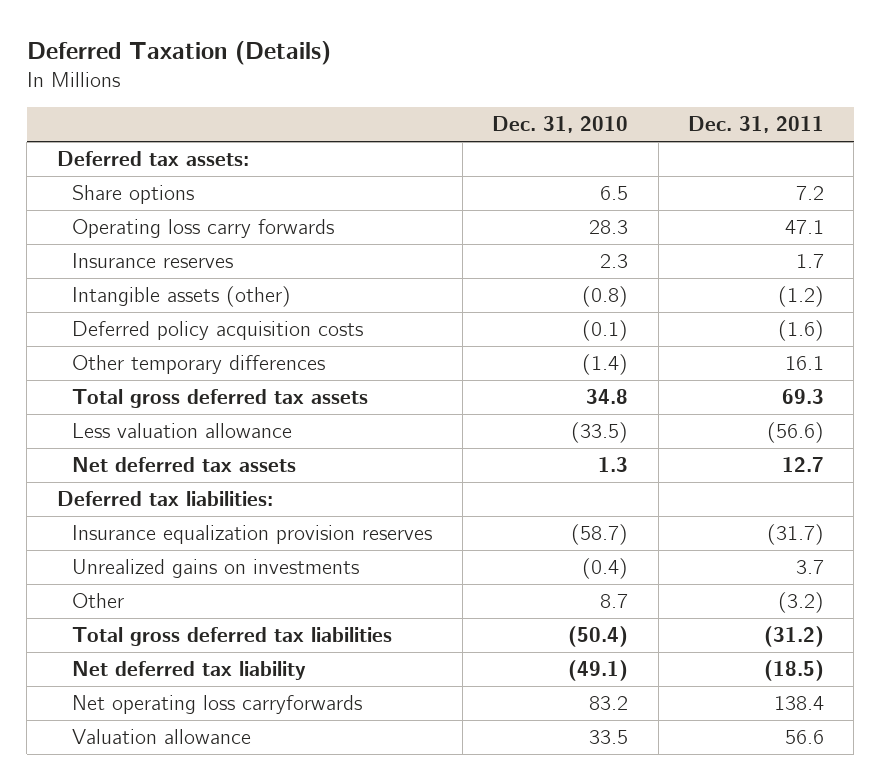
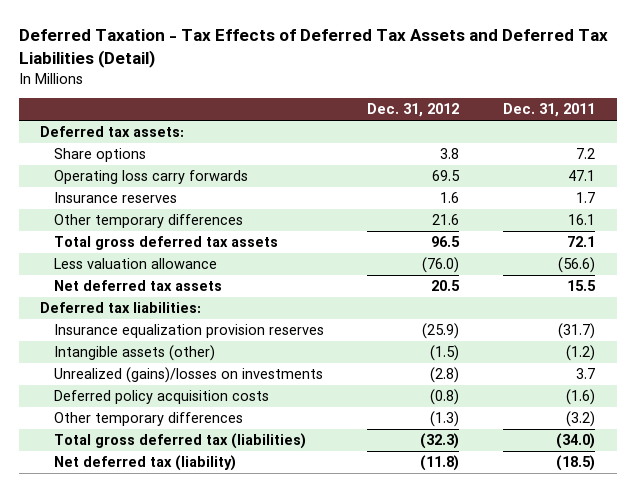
- Deferred Taxation (Details)
+ Deferred Taxation - Tax Effects of Deferred Tax Assets and Deferred Tax Liabilities (Detail)
- | Dec. 31, 2010 | Dec. 31, 2011
+ | Dec. 31, 2012 | Dec. 31, 2011
- Total gross deferred tax assets | 34.8 | 69.3
+ Total gross deferred tax assets | 96.5 | 72.1
- Net deferred tax assets | 1.3 | 12.7
+ Net deferred tax assets | 20.5 | 15.5
- Unrealized gains on investments | (0.4) | 3.7
- Other | 8.7 | (3.2)
- Total gross deferred tax liabilities | (50.4) | (31.2)
- Net deferred tax liability | (49.1) | (18.5)
- Net operating loss carryforwards | 83.2 | 138.4
- Valuation allowance | 33.5 | 56.6
moved down: Intangible assets (other) | (1.5) | (1.2)
+ Unrealized (gains)/losses on investments | (2.8) | 3.7
moved down: Deferred policy acquisition costs | (0.8) | (1.6)
+ Other temporary differences | (1.3) | (3.2)
+ Total gross deferred tax (liabilities) | (32.3) | (34.0)
+ Net deferred tax (liability) | (11.8) | (18.5)

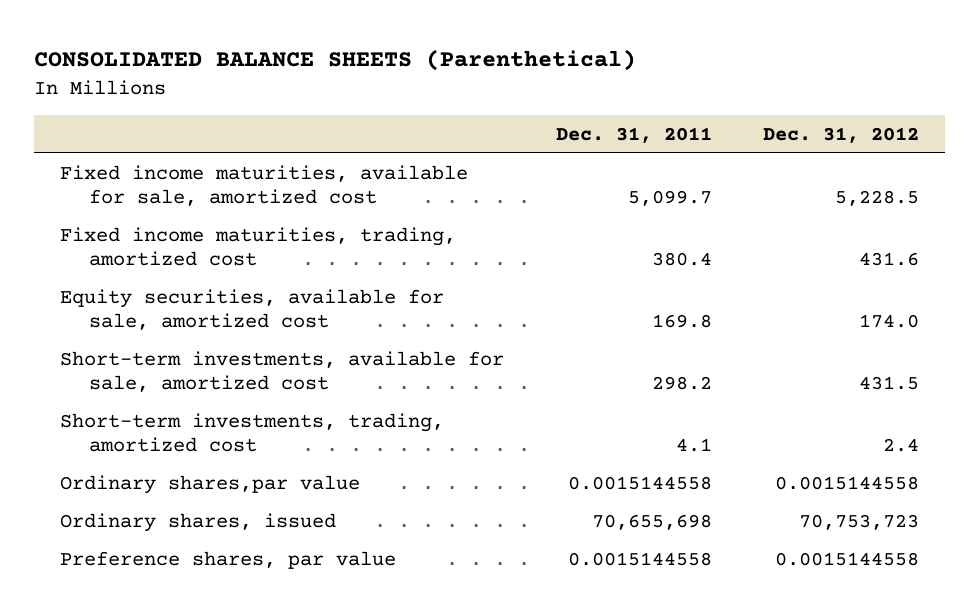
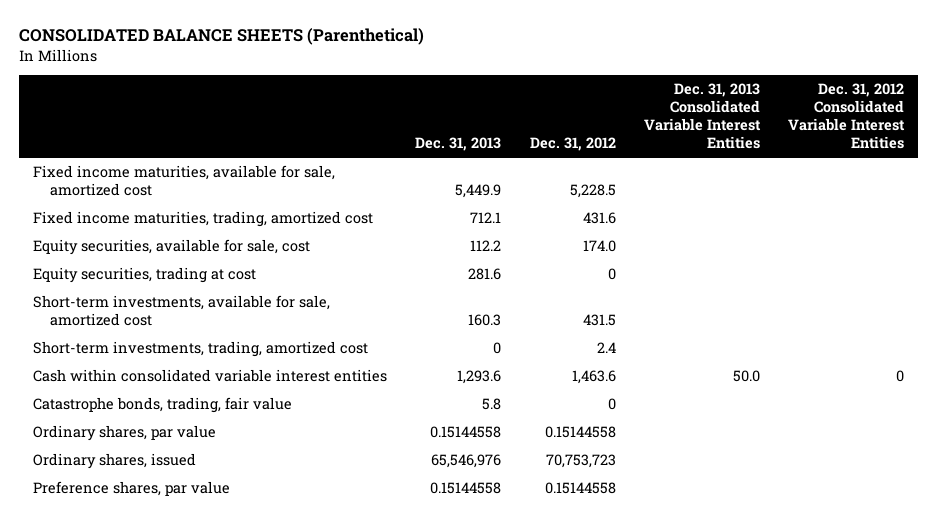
- | Dec. 31, 2011 | Dec. 31, 2012
+ | Dec. 31, 2013 | Dec. 31, 2012 | Dec. 31, 2013 Consolidated Variable Interest Entities | Dec. 31, 2012 Consolidated Variable Interest Entities
- Equity securities, available for sale, amortized cost | 169.8 | 174.0
+ Equity securities, available for sale, cost | 112.2 | 174.0 | |
+ Equity securities, trading at cost | 281.6 | 0 | |
- Ordinary shares,par value | 0.0015144558 | 0.0015144558
+ Cash within consolidated variable interest entities | 1,293.6 | 1,463.6 | 50.0 | 0
+ Catastrophe bonds, trading, fair value | 5.8 | 0 | |
+ Ordinary shares, par value | 0.15144558 | 0.15144558 | |
- Preference shares, par value | 0.0015144558 | 0.0015144558
+ Preference shares, par value | 0.15144558 | 0.15144558 | |

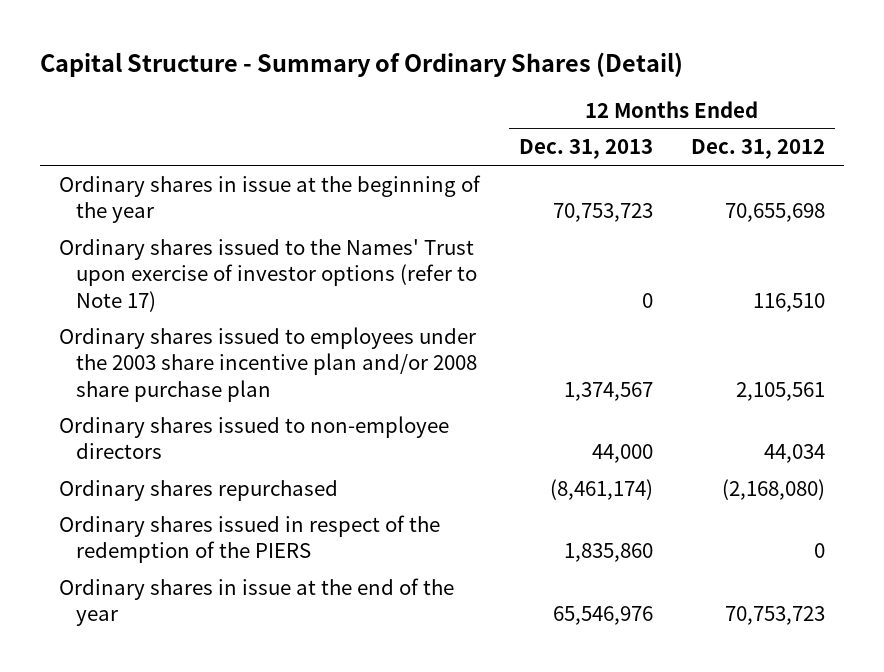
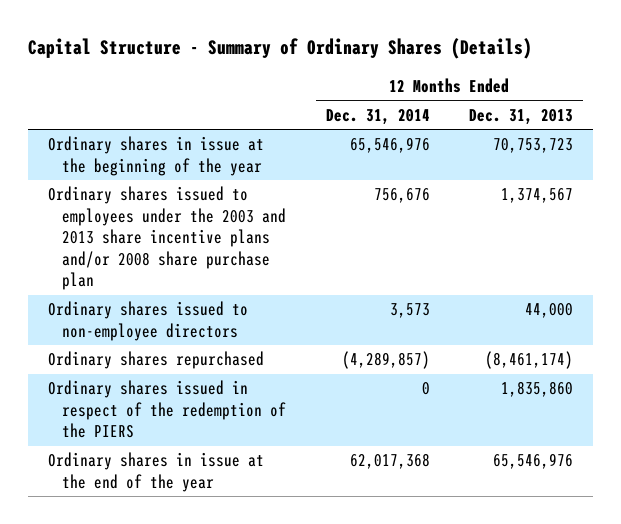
- Capital Structure - Summary of Ordinary Shares (Detail)
+ Capital Structure - Summary of Ordinary Shares (Details)
- | 12 Months Ended Dec. 31, 2013 | 12 Months Ended Dec. 31, 2012
+ | 12 Months Ended Dec. 31, 2014 | 12 Months Ended Dec. 31, 2013
- Ordinary shares issued to the Names' Trust upon exercise of investor options (refer to Note 17) | 0 | 116,510
- Ordinary shares issued to employees under the 2003 share incentive plan and/or 2008 share purchase plan | 1,374,567 | 2,105,561
+ Ordinary shares issued to employees under the 2003 and 2013 share incentive plans and/or 2008 share purchase plan | 756,676 | 1,374,567

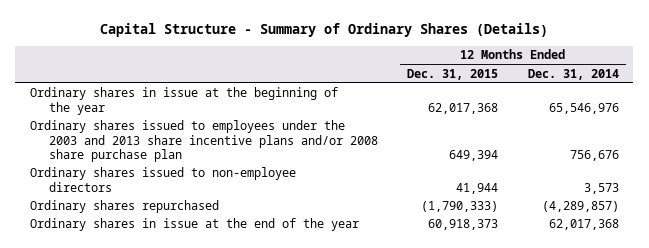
- | 12 Months Ended Dec. 31, 2014 | 12 Months Ended Dec. 31, 2013
+ | 12 Months Ended Dec. 31, 2015 | 12 Months Ended Dec. 31, 2014
- Ordinary shares issued in respect of the redemption of the PIERS | 0 | 1,835,860

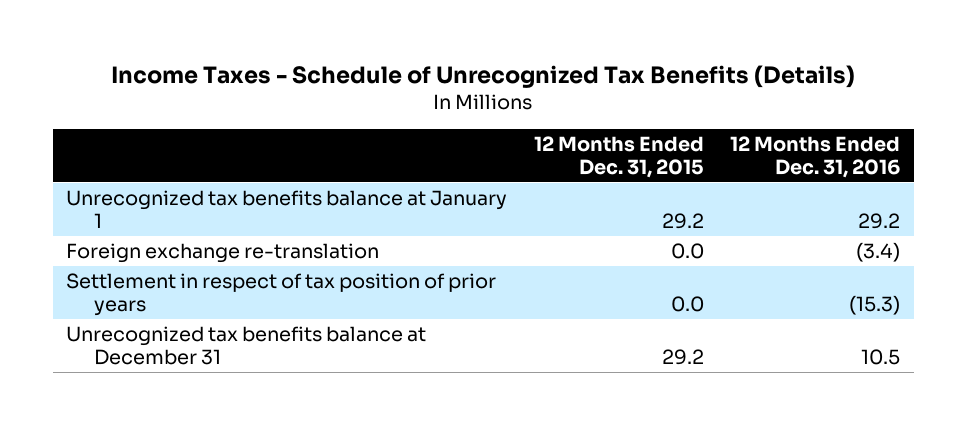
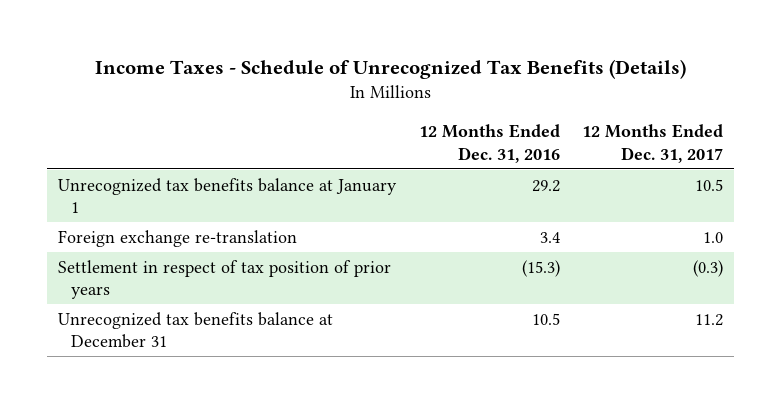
- | 12 Months Ended Dec. 31, 2015 | 12 Months Ended Dec. 31, 2016
+ | 12 Months Ended Dec. 31, 2016 | 12 Months Ended Dec. 31, 2017
- Foreign exchange re-translation | 0.0 | (3.4)
+ Foreign exchange re-translation | 3.4 | 1.0

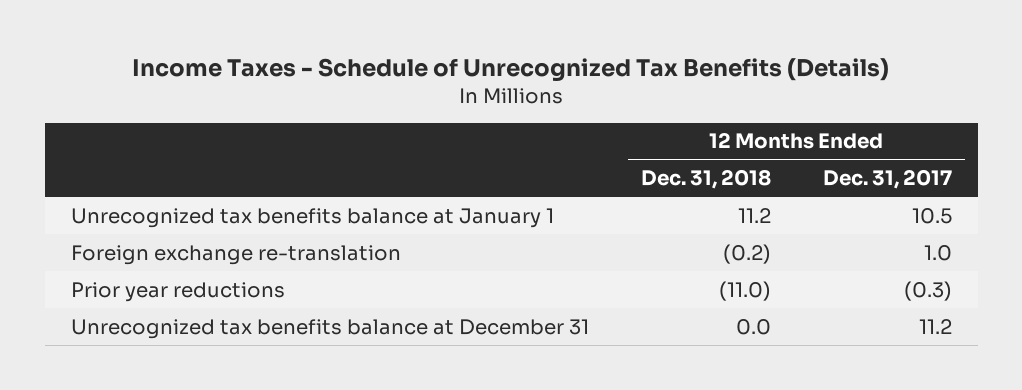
- | 12 Months Ended Dec. 31, 2016 | 12 Months Ended Dec. 31, 2017
+ | 12 Months Ended Dec. 31, 2018 | 12 Months Ended Dec. 31, 2017
- Settlement in respect of tax position of prior years | (15.3) | (0.3)
+ Prior year reductions | (11.0) | (0.3)

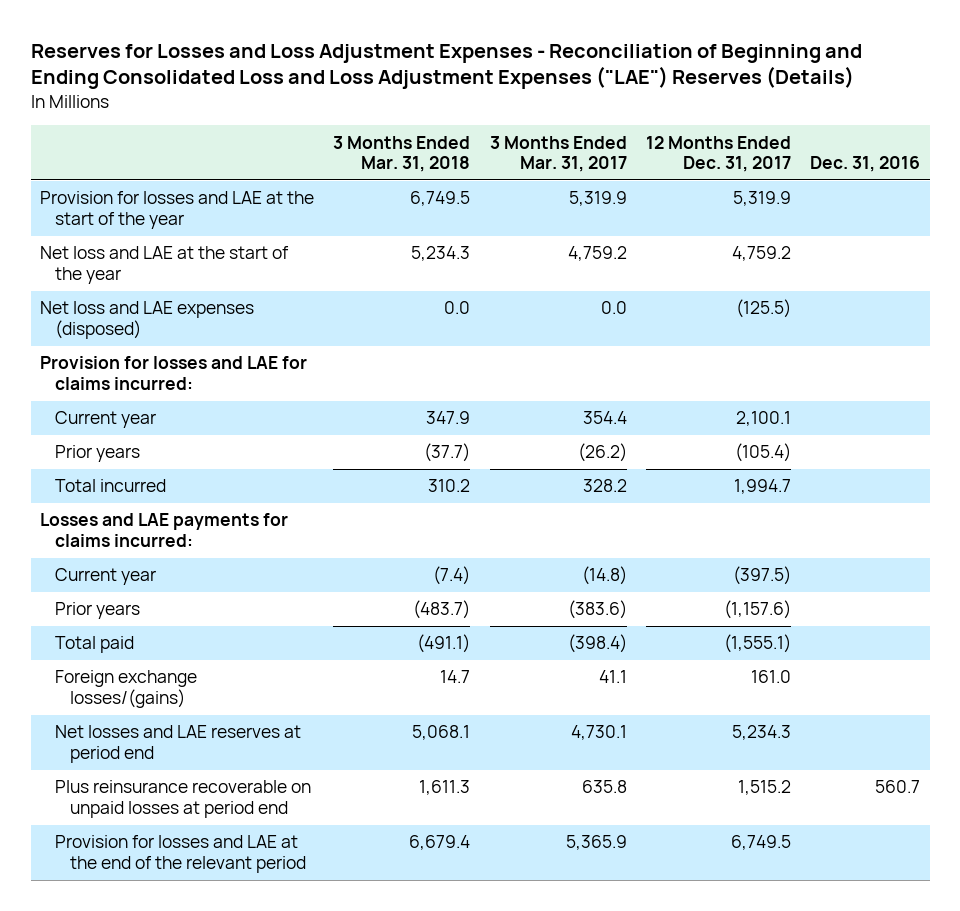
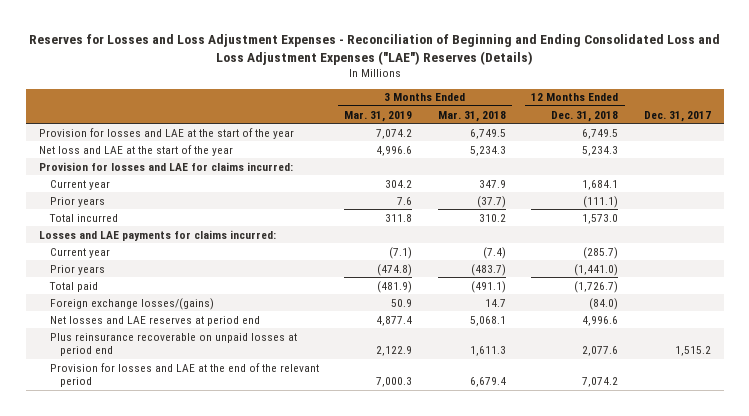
- | 3 Months Ended Mar. 31, 2018 | 3 Months Ended Mar. 31, 2017 | 12 Months Ended Dec. 31, 2017 | Dec. 31, 2016
+ | 3 Months Ended Mar. 31, 2019 | 3 Months Ended Mar. 31, 2018 | 12 Months Ended Dec. 31, 2018 | Dec. 31, 2017
- Net loss and LAE expenses (disposed) | 0.0 | 0.0 | (125.5) |

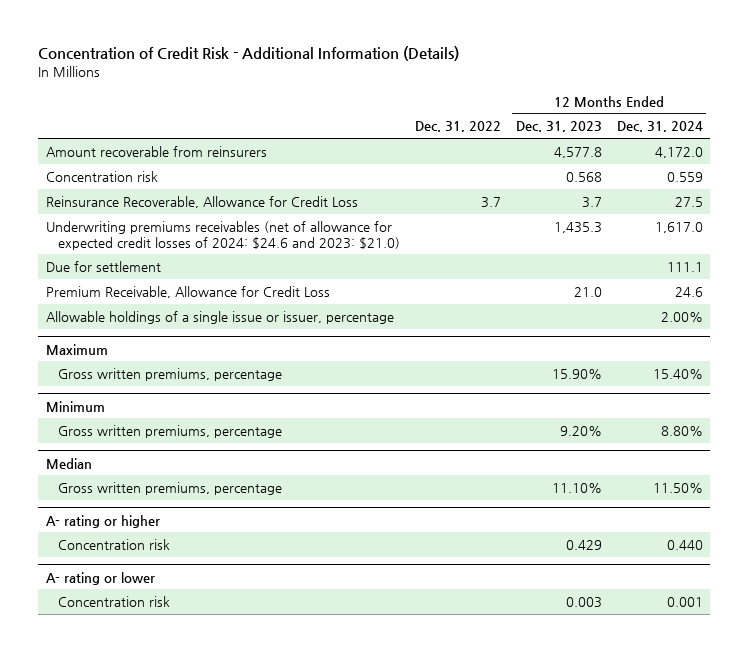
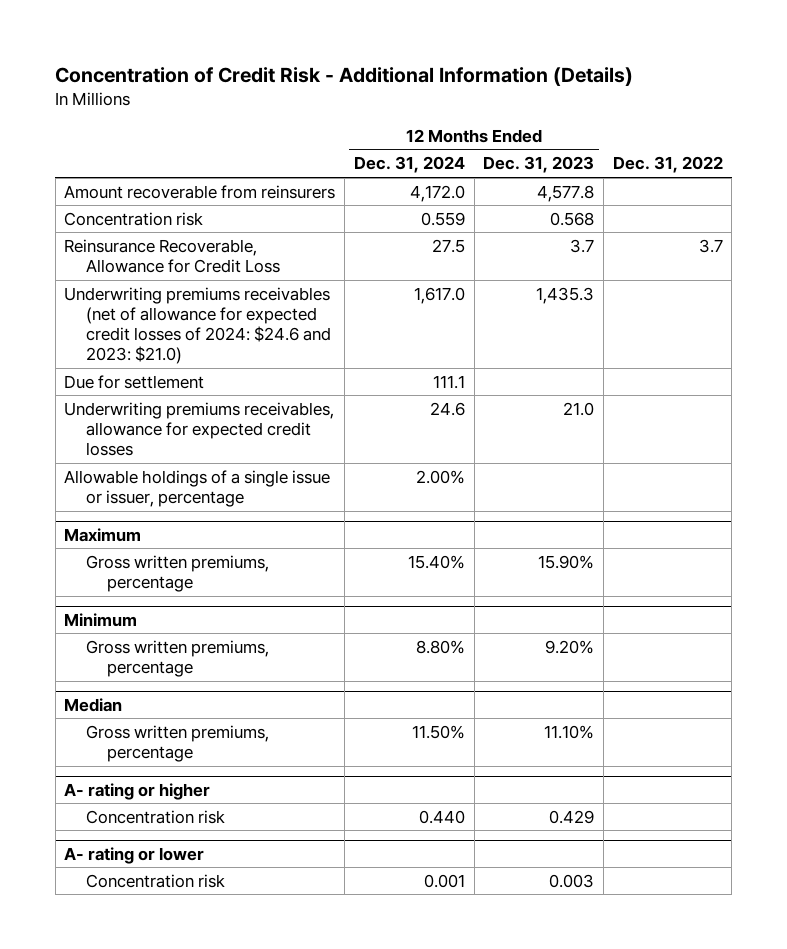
- | Dec. 31, 2022 | 12 Months Ended Dec. 31, 2023 | 12 Months Ended Dec. 31, 2024
+ | 12 Months Ended Dec. 31, 2024 | 12 Months Ended Dec. 31, 2023 | Dec. 31, 2022
- Premium Receivable, Allowance for Credit Loss | | 21.0 | 24.6
+ Underwriting premiums receivables, allowance for expected credit losses | 24.6 | 21.0 |

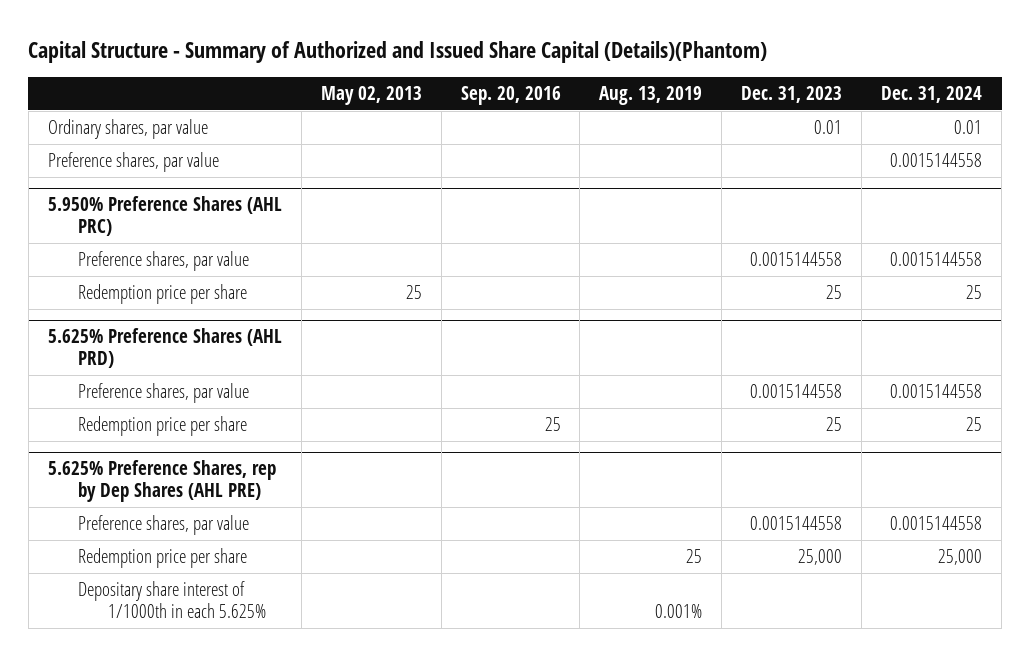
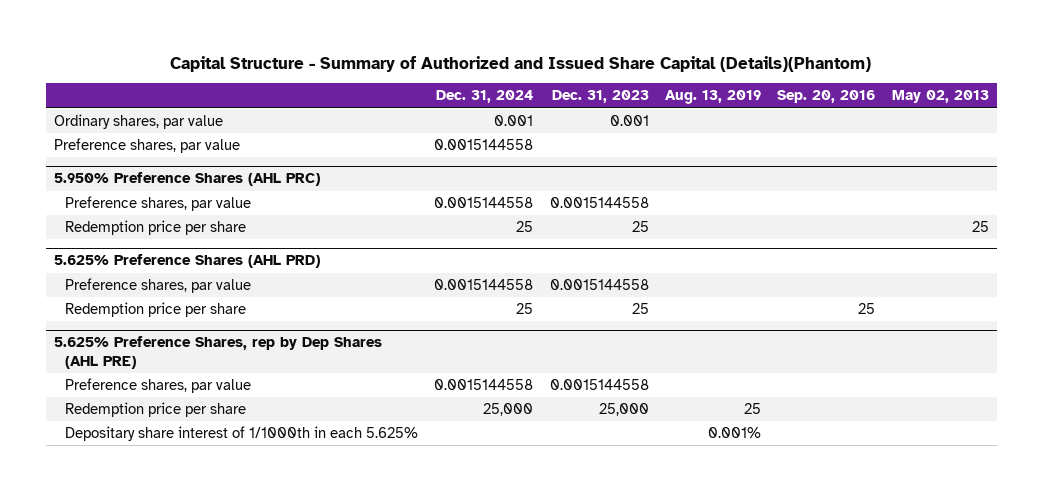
- | May 02, 2013 | Sep. 20, 2016 | Aug. 13, 2019 | Dec. 31, 2023 | Dec. 31, 2024
+ | Dec. 31, 2024 | Dec. 31, 2023 | Aug. 13, 2019 | Sep. 20, 2016 | May 02, 2013
- Ordinary shares, par value | | | | 0.01 | 0.01
+ Ordinary shares, par value | 0.001 | 0.001 | | |

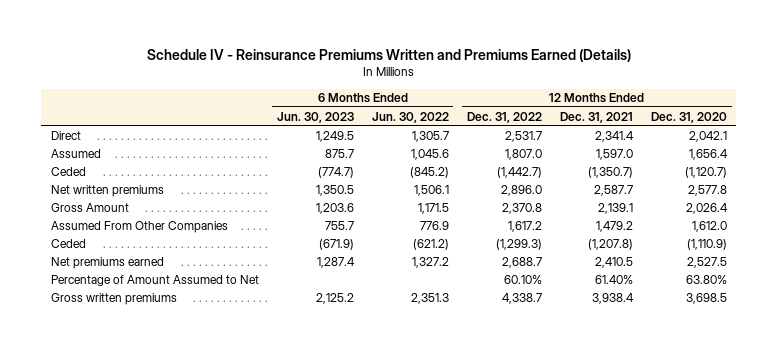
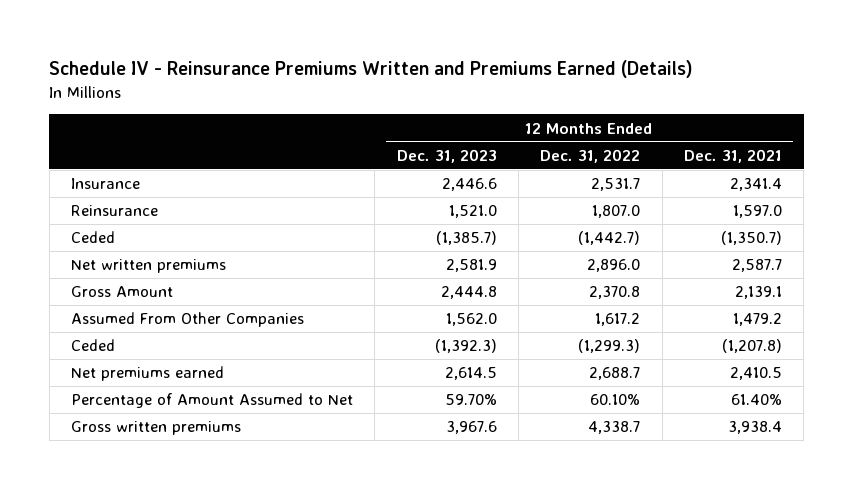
- | 6 Months Ended Jun. 30, 2023 | 6 Months Ended Jun. 30, 2022 | 12 Months Ended Dec. 31, 2022 | 12 Months Ended Dec. 31, 2021 | 12 Months Ended Dec. 31, 2020
+ | 12 Months Ended Dec. 31, 2023 | 12 Months Ended Dec. 31, 2022 | 12 Months Ended Dec. 31, 2021
- Direct | 1,249.5 | 1,305.7 | 2,531.7 | 2,341.4 | 2,042.1
- Assumed | 875.7 | 1,045.6 | 1,807.0 | 1,597.0 | 1,656.4
+ Insurance | 2,446.6 | 2,531.7 | 2,341.4
+ Reinsurance | 1,521.0 | 1,807.0 | 1,597.0

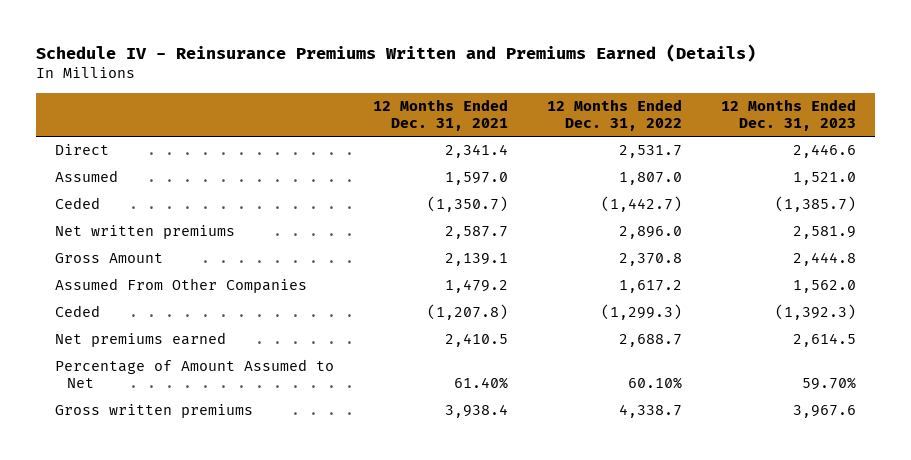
- | 12 Months Ended Dec. 31, 2023 | 12 Months Ended Dec. 31, 2022 | 12 Months Ended Dec. 31, 2021
+ | 12 Months Ended Dec. 31, 2021 | 12 Months Ended Dec. 31, 2022 | 12 Months Ended Dec. 31, 2023
- Insurance | 2,446.6 | 2,531.7 | 2,341.4
- Reinsurance | 1,521.0 | 1,807.0 | 1,597.0
+ Direct | 2,341.4 | 2,531.7 | 2,446.6
+ Assumed | 1,597.0 | 1,807.0 | 1,521.0

